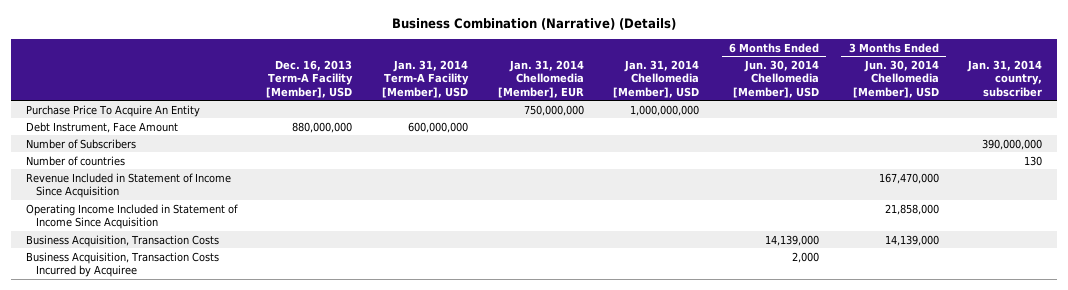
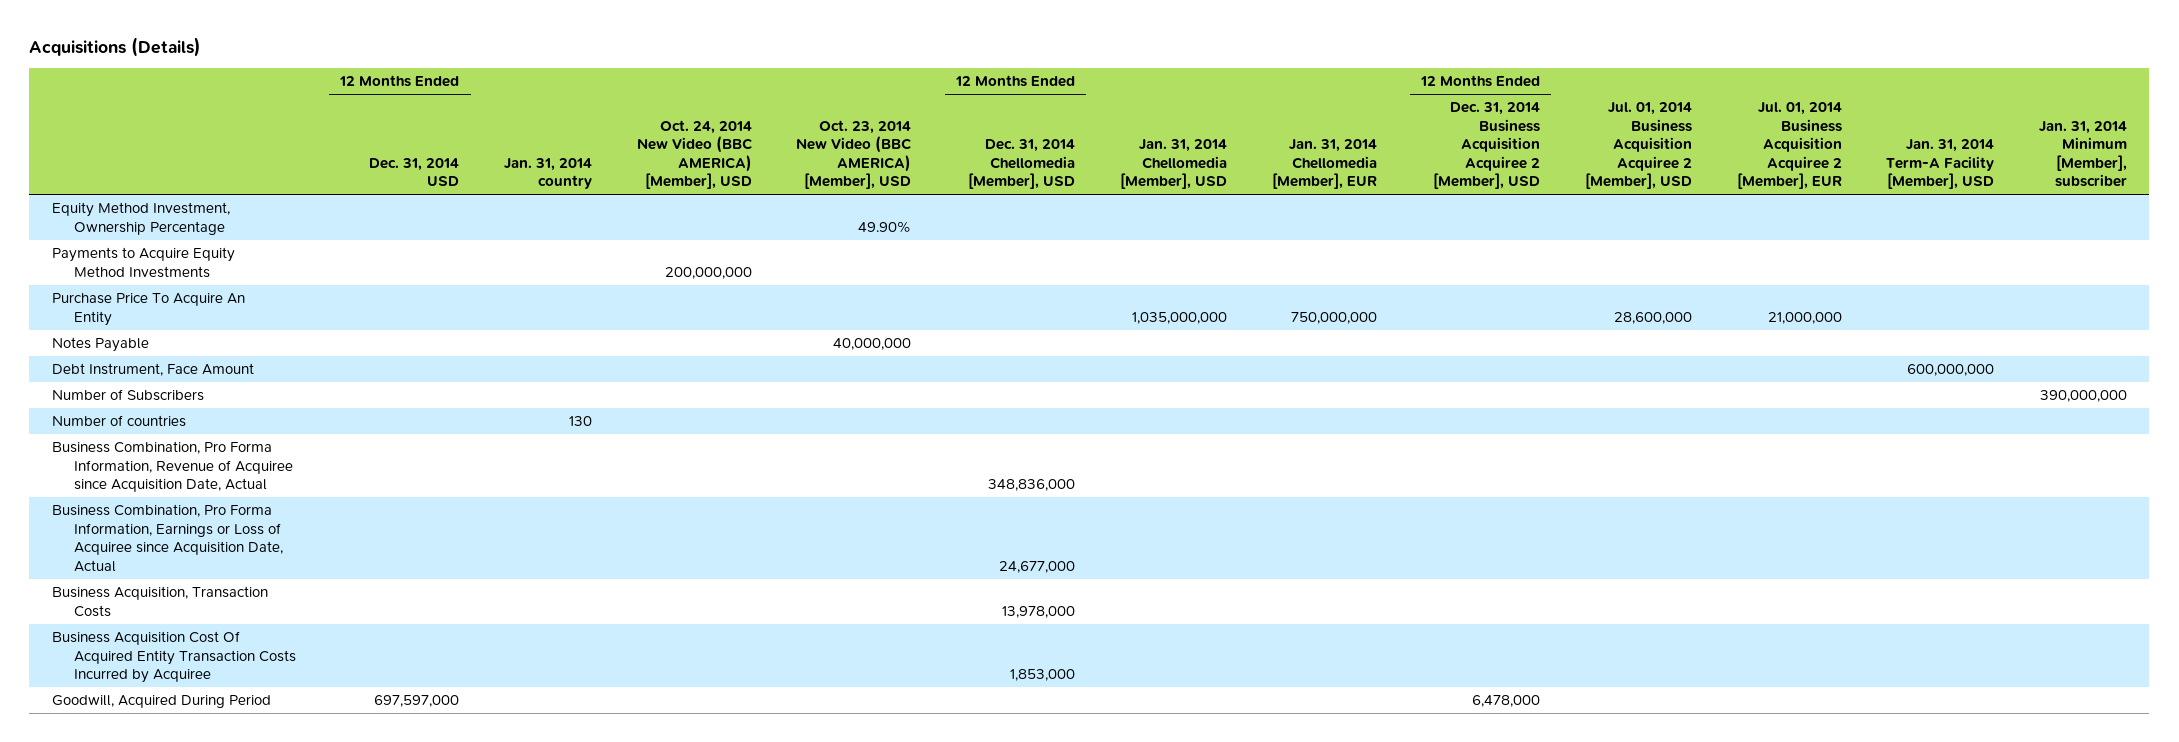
- Business Combination (Narrative) (Details)
+ Acquisitions (Details)
- | Dec. 16, 2013 Term-A Facility [Member], USD | Jan. 31, 2014 Term-A Facility [Member], USD | Jan. 31, 2014 Chellomedia [Member], EUR | Jan. 31, 2014 Chellomedia [Member], USD | 6 Months Ended Jun. 30, 2014 Chellomedia [Member], USD | 3 Months Ended Jun. 30, 2014 Chellomedia [Member], USD | Jan. 31, 2014 country, subscriber
+ | 12 Months Ended Dec. 31, 2014 USD | Jan. 31, 2014 country | Oct. 24, 2014 New Video (BBC AMERICA) [Member], USD | Oct. 23, 2014 New Video (BBC AMERICA) [Member], USD | 12 Months Ended Dec. 31, 2014 Chellomedia [Member], USD | Jan. 31, 2014 Chellomedia [Member], USD | Jan. 31, 2014 Chellomedia [Member], EUR | 12 Months Ended Dec. 31, 2014 Business Acquisition Acquiree 2 [Member], USD | Jul. 01, 2014 Business Acquisition Acquiree 2 [Member], USD | Jul. 01, 2014 Business Acquisition Acquiree 2 [Member], EUR | Jan. 31, 2014 Term-A Facility [Member], USD | Jan. 31, 2014 Minimum [Member], subscriber
- Purchase Price To Acquire An Entity | | | 750,000,000 | 1,000,000,000 | | |
+ Equity Method Investment, Ownership Percentage | | | | 49.90% | | | | | | | |
+ Payments to Acquire Equity Method Investments | | | 200,000,000 | | | | | | | | |
+ Purchase Price To Acquire An Entity | | | | | | 1,035,000,000 | 750,000,000 | | 28,600,000 | 21,000,000 | |
+ Notes Payable | | | | 40,000,000 | | | | | | | |
- Revenue Included in Statement of Income Since Acquisition | | | | | | 167,470,000 |
- Operating Income Included in Statement of Income Since Acquisition | | | | | | 21,858,000 |
+ Business Combination, Pro Forma Information, Revenue of Acquiree since Acquisition Date, Actual | | | | | 348,836,000 | | | | | | |
+ Business Combination, Pro Forma Information, Earnings or Loss of Acquiree since Acquisition Date, Actual | | | | | 24,677,000 | | | | | | |
- Business Acquisition, Transaction Costs Incurred by Acquiree | | | | | 2,000 | |
+ Business Acquisition Cost Of Acquired Entity Transaction Costs Incurred by Acquiree | | | | | 1,853,000 | | | | | | |
+ Goodwill, Acquired During Period | 697,597,000 | | | | | | | 6,478,000 | | | |

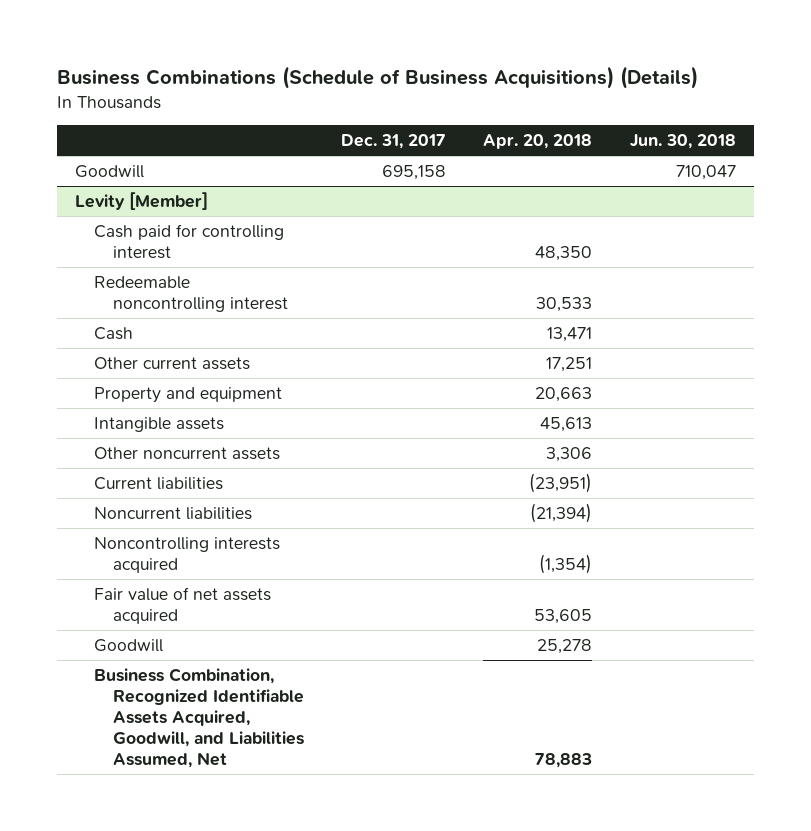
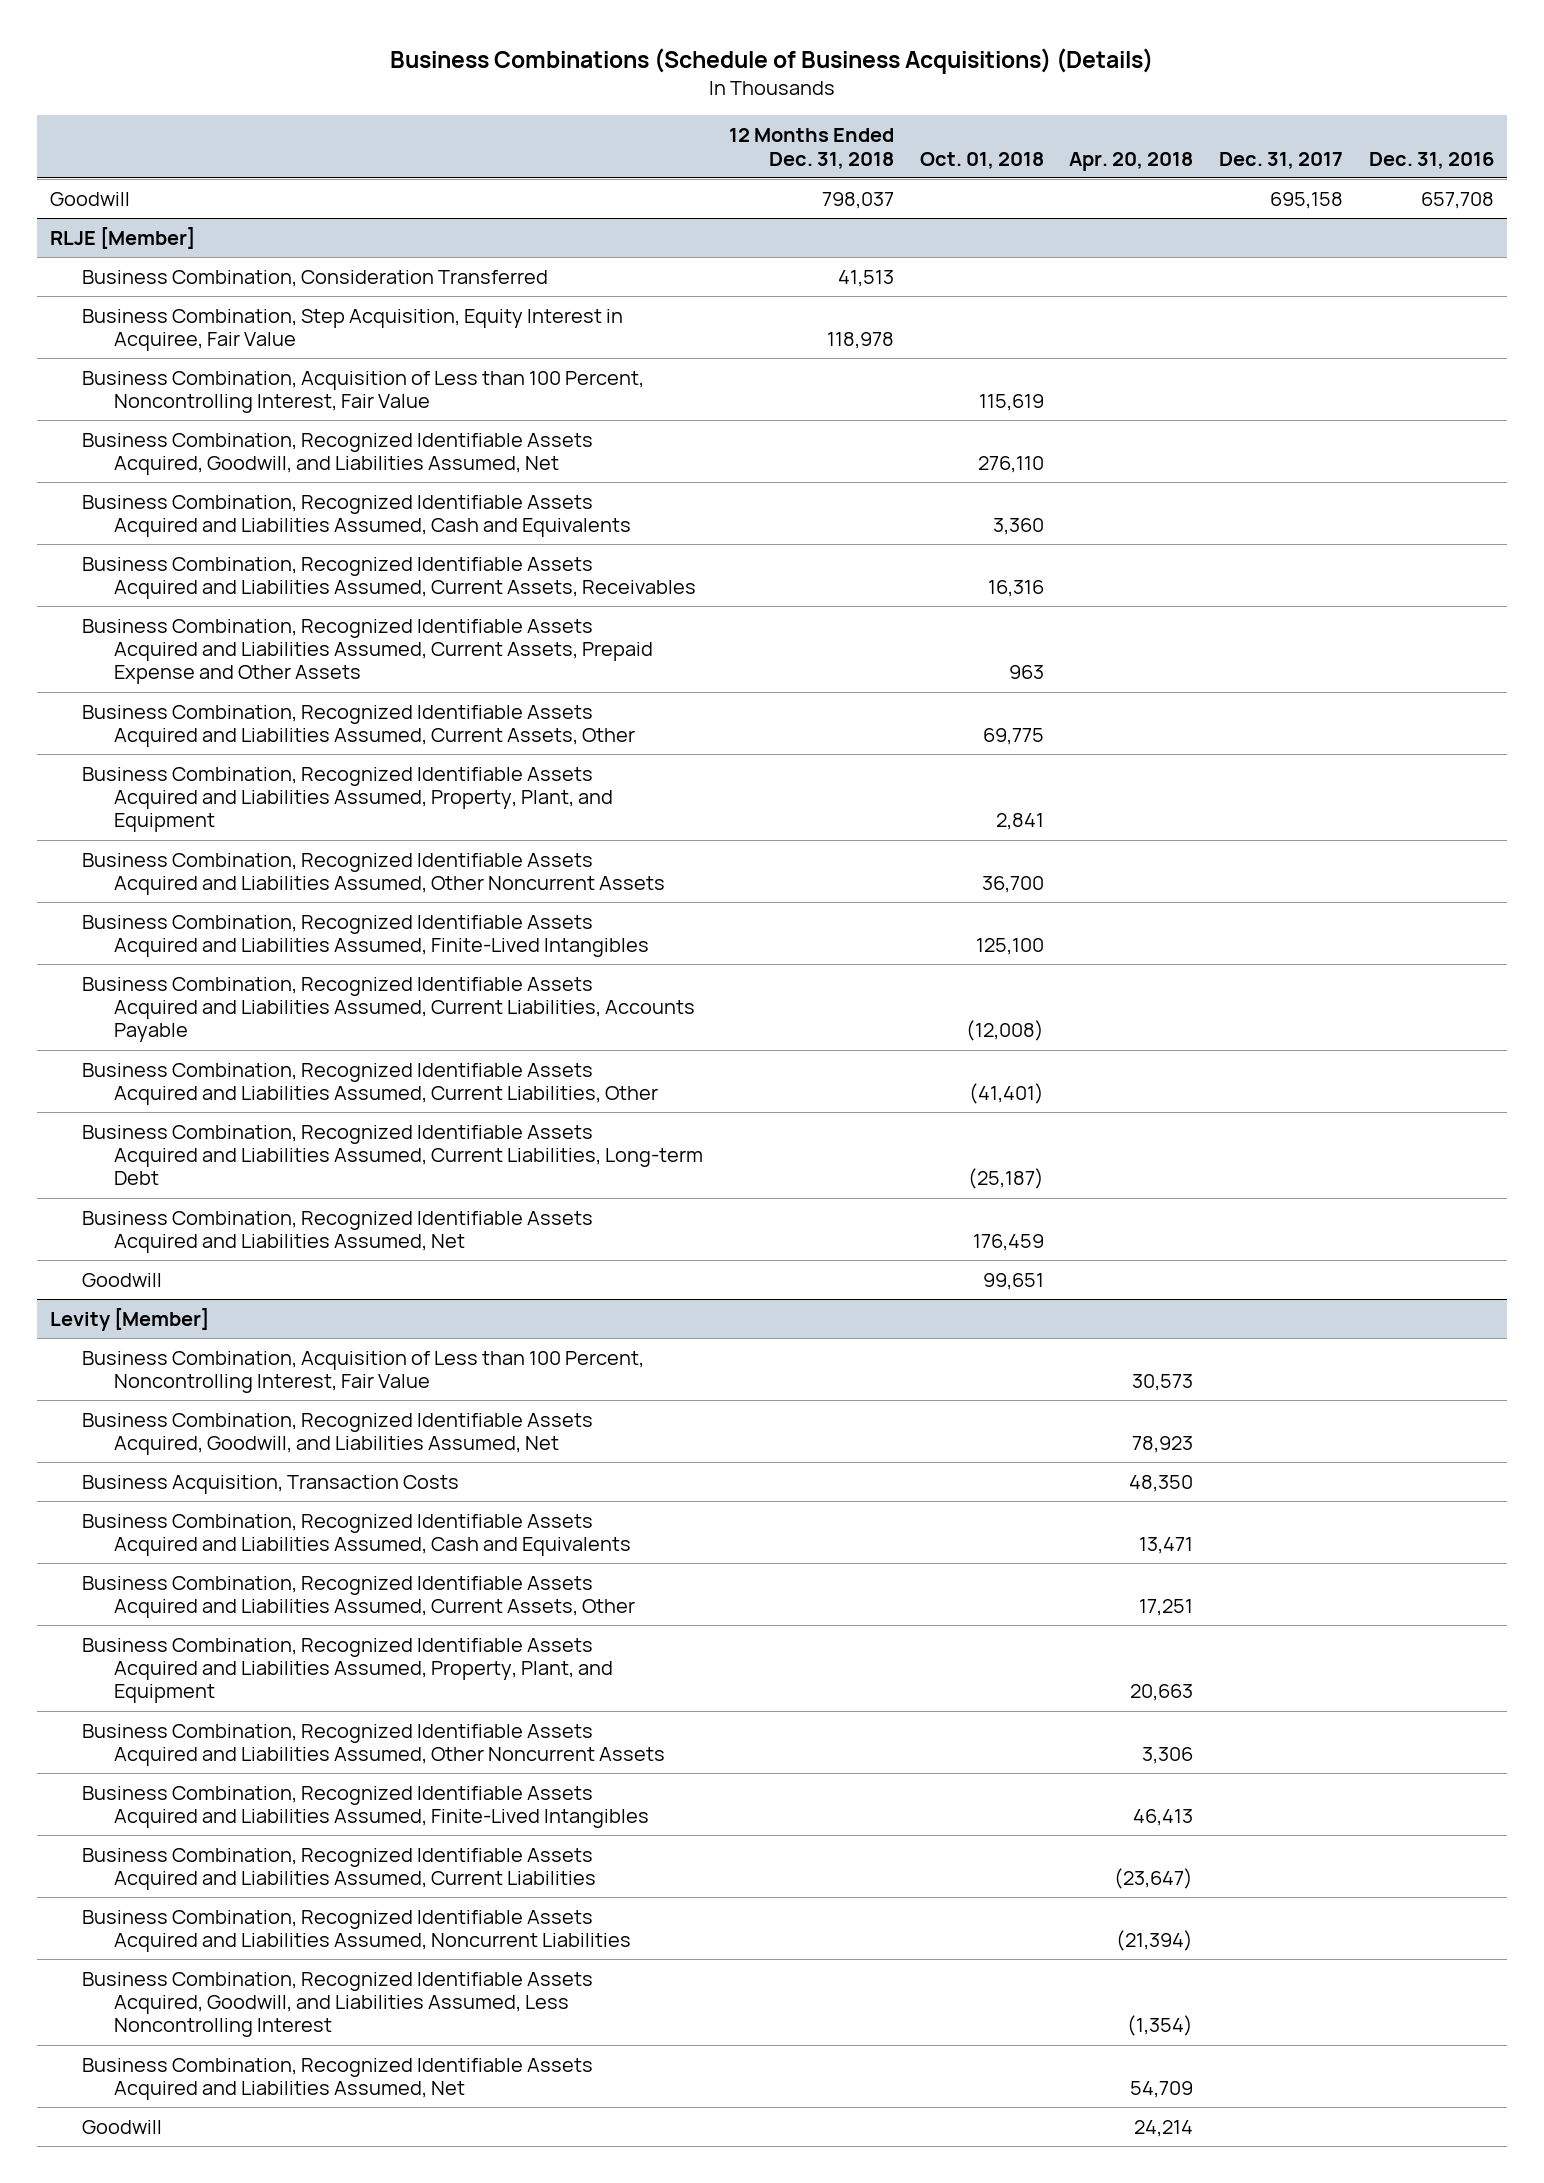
- | Dec. 31, 2017 | Apr. 20, 2018 | Jun. 30, 2018
+ | 12 Months Ended Dec. 31, 2018 | Oct. 01, 2018 | Apr. 20, 2018 | Dec. 31, 2017 | Dec. 31, 2016
+ RLJE [Member]
+ Business Combination, Consideration Transferred | 41,513 | | | |
+ Business Combination, Step Acquisition, Equity Interest in Acquiree, Fair Value | 118,978 | | | |
+ Business Combination, Acquisition of Less than 100 Percent, Noncontrolling Interest, Fair Value | | 115,619 | | |
+ Business Combination, Recognized Identifiable Assets Acquired, Goodwill, and Liabilities Assumed, Net | | 276,110 | | |
+ Business Combination, Recognized Identifiable Assets Acquired and Liabilities Assumed, Cash and Equivalents | | 3,360 | | |
+ Business Combination, Recognized Identifiable Assets Acquired and Liabilities Assumed, Current Assets, Receivables | | 16,316 | | |
+ Business Combination, Recognized Identifiable Assets Acquired and Liabilities Assumed, Current Assets, Prepaid Expense and Other Assets | | 963 | | |
+ Business Combination, Recognized Identifiable Assets Acquired and Liabilities Assumed, Current Assets, Other | | 69,775 | | |
+ Business Combination, Recognized Identifiable Assets Acquired and Liabilities Assumed, Property, Plant, and Equipment | | 2,841 | | |
+ Business Combination, Recognized Identifiable Assets Acquired and Liabilities Assumed, Other Noncurrent Assets | | 36,700 | | |
+ Business Combination, Recognized Identifiable Assets Acquired and Liabilities Assumed, Finite-Lived Intangibles | | 125,100 | | |
+ Business Combination, Recognized Identifiable Assets Acquired and Liabilities Assumed, Current Liabilities, Accounts Payable | | (12,008) | | |
+ Business Combination, Recognized Identifiable Assets Acquired and Liabilities Assumed, Current Liabilities, Other | | (41,401) | | |
+ Business Combination, Recognized Identifiable Assets Acquired and Liabilities Assumed, Current Liabilities, Long-term Debt | | (25,187) | | |
+ Business Combination, Recognized Identifiable Assets Acquired and Liabilities Assumed, Net | | 176,459 | | |
+ Goodwill | | 99,651 | | |
@ Levity [Member]
- Cash paid for controlling interest | | 48,350 |
- Redeemable noncontrolling interest | | 30,533 |
- Cash | | 13,471 |
- Other current assets | | 17,251 |
- Property and equipment | | 20,663 |
- Intangible assets | | 45,613 |
- Other noncurrent assets | | 3,306 |
- Current liabilities | | (23,951) |
- Noncurrent liabilities | | (21,394) |
- Noncontrolling interests acquired | | (1,354) |
- Fair value of net assets acquired | | 53,605 |
- Goodwill | | 25,278 |
- Business Combination, Recognized Identifiable Assets Acquired, Goodwill, and Liabilities Assumed, Net | | 78,883 |
+ Business Combination, Acquisition of Less than 100 Percent, Noncontrolling Interest, Fair Value | | | 30,573 | |
+ Business Combination, Recognized Identifiable Assets Acquired, Goodwill, and Liabilities Assumed, Net | | | 78,923 | |
+ Business Acquisition, Transaction Costs | | | 48,350 | |
+ Business Combination, Recognized Identifiable Assets Acquired and Liabilities Assumed, Cash and Equivalents | | | 13,471 | |
+ Business Combination, Recognized Identifiable Assets Acquired and Liabilities Assumed, Current Assets, Other | | | 17,251 | |
+ Business Combination, Recognized Identifiable Assets Acquired and Liabilities Assumed, Property, Plant, and Equipment | | | 20,663 | |
+ Business Combination, Recognized Identifiable Assets Acquired and Liabilities Assumed, Other Noncurrent Assets | | | 3,306 | |
+ Business Combination, Recognized Identifiable Assets Acquired and Liabilities Assumed, Finite-Lived Intangibles | | | 46,413 | |
+ Business Combination, Recognized Identifiable Assets Acquired and Liabilities Assumed, Current Liabilities | | | (23,647) | |
+ Business Combination, Recognized Identifiable Assets Acquired and Liabilities Assumed, Noncurrent Liabilities | | | (21,394) | |
+ Business Combination, Recognized Identifiable Assets Acquired, Goodwill, and Liabilities Assumed, Less Noncontrolling Interest | | | (1,354) | |
+ Business Combination, Recognized Identifiable Assets Acquired and Liabilities Assumed, Net | | | 54,709 | |
+ Goodwill | | | 24,214 | |

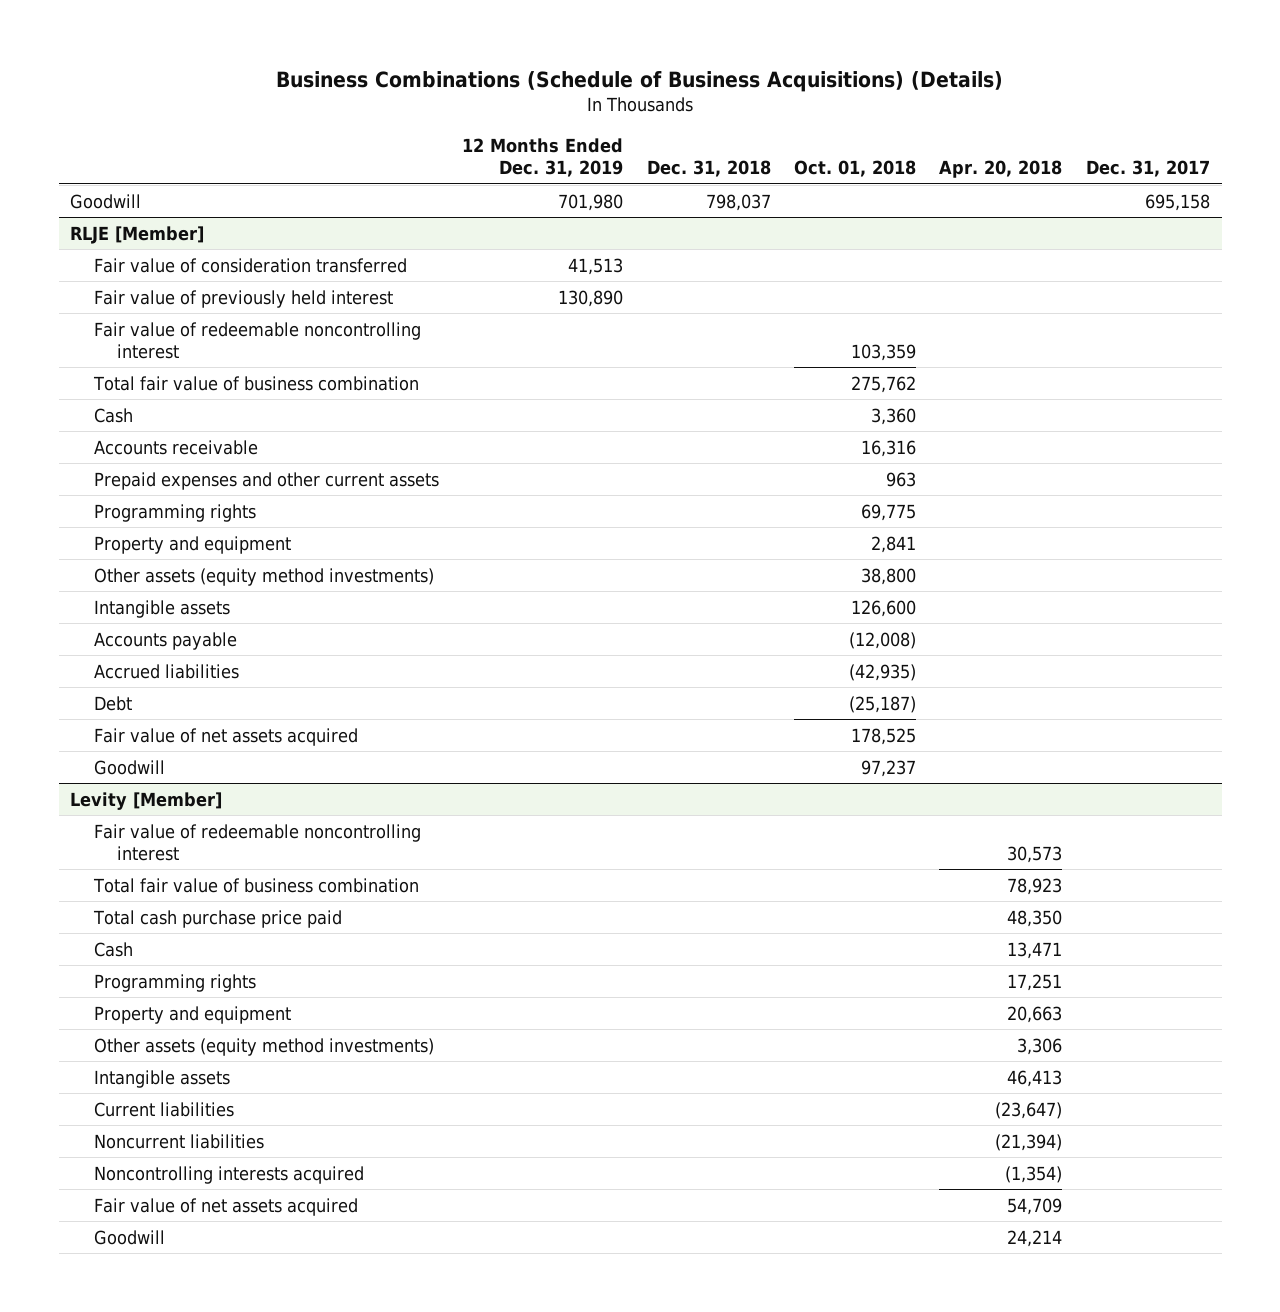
- | 12 Months Ended Dec. 31, 2018 | Oct. 01, 2018 | Apr. 20, 2018 | Dec. 31, 2017 | Dec. 31, 2016
+ | 12 Months Ended Dec. 31, 2019 | Dec. 31, 2018 | Oct. 01, 2018 | Apr. 20, 2018 | Dec. 31, 2017
@ RLJE [Member]
- Business Combination, Consideration Transferred | 41,513 | | | |
- Business Combination, Step Acquisition, Equity Interest in Acquiree, Fair Value | 118,978 | | | |
- Business Combination, Acquisition of Less than 100 Percent, Noncontrolling Interest, Fair Value | | 115,619 | | |
- Business Combination, Recognized Identifiable Assets Acquired, Goodwill, and Liabilities Assumed, Net | | 276,110 | | |
- Business Combination, Recognized Identifiable Assets Acquired and Liabilities Assumed, Cash and Equivalents | | 3,360 | | |
- Business Combination, Recognized Identifiable Assets Acquired and Liabilities Assumed, Current Assets, Receivables | | 16,316 | | |
- Business Combination, Recognized Identifiable Assets Acquired and Liabilities Assumed, Current Assets, Prepaid Expense and Other Assets | | 963 | | |
- Business Combination, Recognized Identifiable Assets Acquired and Liabilities Assumed, Current Assets, Other | | 69,775 | | |
- Business Combination, Recognized Identifiable Assets Acquired and Liabilities Assumed, Property, Plant, and Equipment | | 2,841 | | |
- Business Combination, Recognized Identifiable Assets Acquired and Liabilities Assumed, Other Noncurrent Assets | | 36,700 | | |
- Business Combination, Recognized Identifiable Assets Acquired and Liabilities Assumed, Finite-Lived Intangibles | | 125,100 | | |
- Business Combination, Recognized Identifiable Assets Acquired and Liabilities Assumed, Current Liabilities, Accounts Payable | | (12,008) | | |
- Business Combination, Recognized Identifiable Assets Acquired and Liabilities Assumed, Current Liabilities, Other | | (41,401) | | |
- Business Combination, Recognized Identifiable Assets Acquired and Liabilities Assumed, Current Liabilities, Long-term Debt | | (25,187) | | |
- Business Combination, Recognized Identifiable Assets Acquired and Liabilities Assumed, Net | | 176,459 | | |
- Goodwill | | 99,651 | | |
+ Fair value of consideration transferred | 41,513 | | | |
+ Fair value of previously held interest | 130,890 | | | |
+ Fair value of redeemable noncontrolling interest | | | 103,359 | |
+ Total fair value of business combination | | | 275,762 | |
+ Cash | | | 3,360 | |
+ Accounts receivable | | | 16,316 | |
+ Prepaid expenses and other current assets | | | 963 | |
+ Programming rights | | | 69,775 | |
+ Property and equipment | | | 2,841 | |
+ Other assets (equity method investments) | | | 38,800 | |
+ Intangible assets | | | 126,600 | |
+ Accounts payable | | | (12,008) | |
+ Accrued liabilities | | | (42,935) | |
+ Debt | | | (25,187) | |
+ Fair value of net assets acquired | | | 178,525 | |
+ Goodwill | | | 97,237 | |
@ Levity [Member]
- Business Combination, Acquisition of Less than 100 Percent, Noncontrolling Interest, Fair Value | | | 30,573 | |
- Business Combination, Recognized Identifiable Assets Acquired, Goodwill, and Liabilities Assumed, Net | | | 78,923 | |
- Business Acquisition, Transaction Costs | | | 48,350 | |
- Business Combination, Recognized Identifiable Assets Acquired and Liabilities Assumed, Cash and Equivalents | | | 13,471 | |
- Business Combination, Recognized Identifiable Assets Acquired and Liabilities Assumed, Current Assets, Other | | | 17,251 | |
- Business Combination, Recognized Identifiable Assets Acquired and Liabilities Assumed, Property, Plant, and Equipment | | | 20,663 | |
- Business Combination, Recognized Identifiable Assets Acquired and Liabilities Assumed, Other Noncurrent Assets | | | 3,306 | |
- Business Combination, Recognized Identifiable Assets Acquired and Liabilities Assumed, Finite-Lived Intangibles | | | 46,413 | |
- Business Combination, Recognized Identifiable Assets Acquired and Liabilities Assumed, Current Liabilities | | | (23,647) | |
- Business Combination, Recognized Identifiable Assets Acquired and Liabilities Assumed, Noncurrent Liabilities | | | (21,394) | |
- Business Combination, Recognized Identifiable Assets Acquired, Goodwill, and Liabilities Assumed, Less Noncontrolling Interest | | | (1,354) | |
- Business Combination, Recognized Identifiable Assets Acquired and Liabilities Assumed, Net | | | 54,709 | |
+ Fair value of redeemable noncontrolling interest | | | | 30,573 |
+ Total fair value of business combination | | | | 78,923 |
+ Total cash purchase price paid | | | | 48,350 |
+ Cash | | | | 13,471 |
+ Programming rights | | | | 17,251 |
+ Property and equipment | | | | 20,663 |
+ Other assets (equity method investments) | | | | 3,306 |
+ Intangible assets | | | | 46,413 |
+ Current liabilities | | | | (23,647) |
+ Noncurrent liabilities | | | | (21,394) |
+ Noncontrolling interests acquired | | | | (1,354) |
+ Fair value of net assets acquired | | | | 54,709 |

